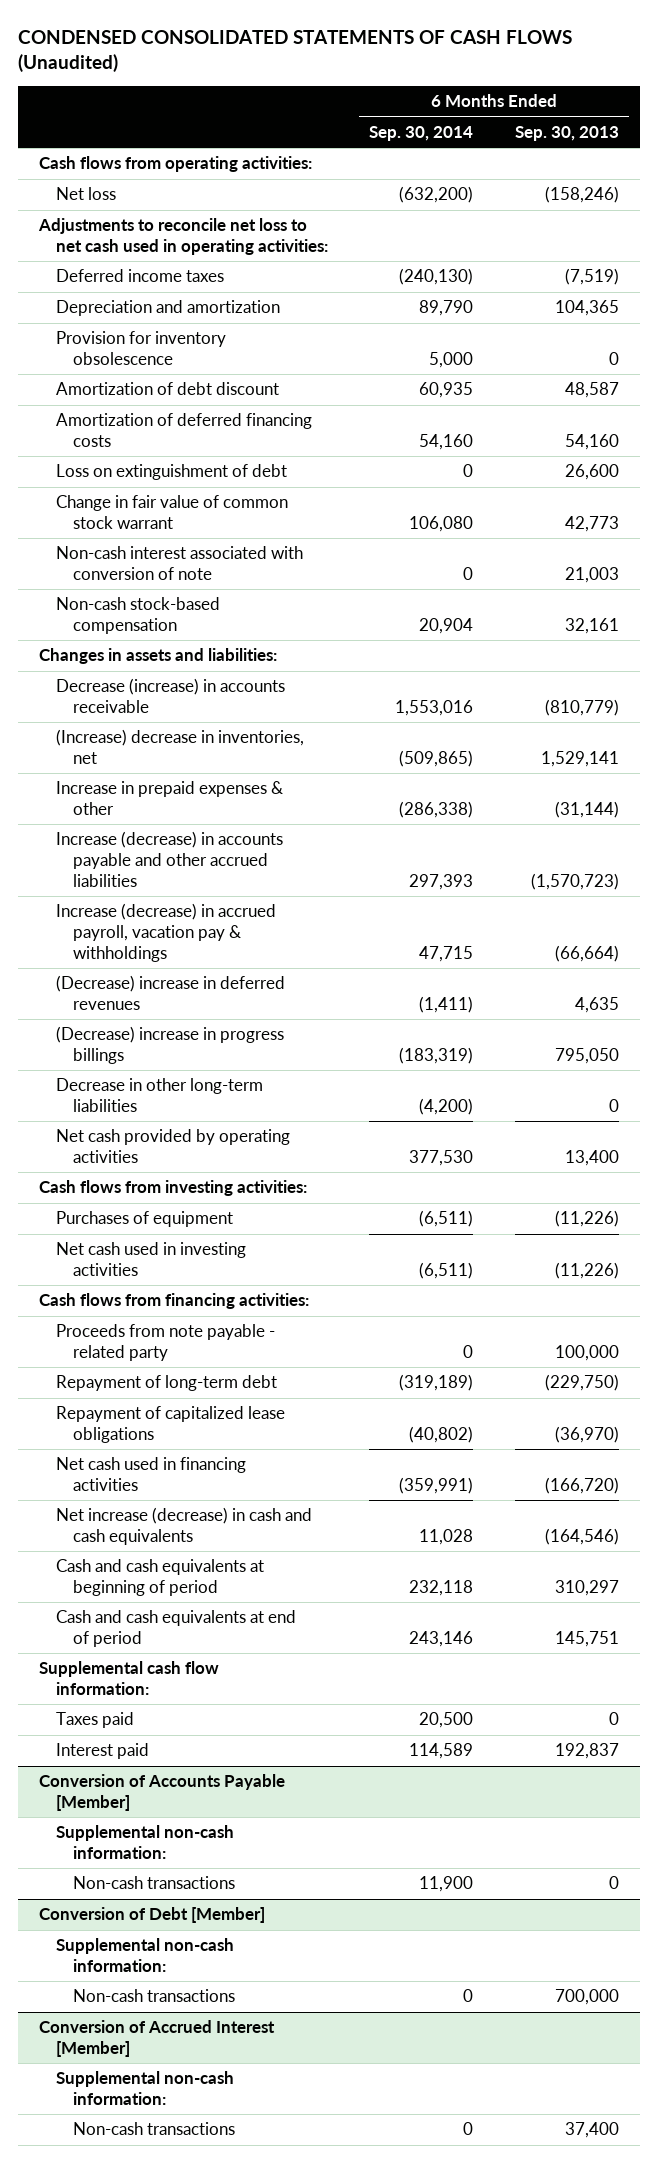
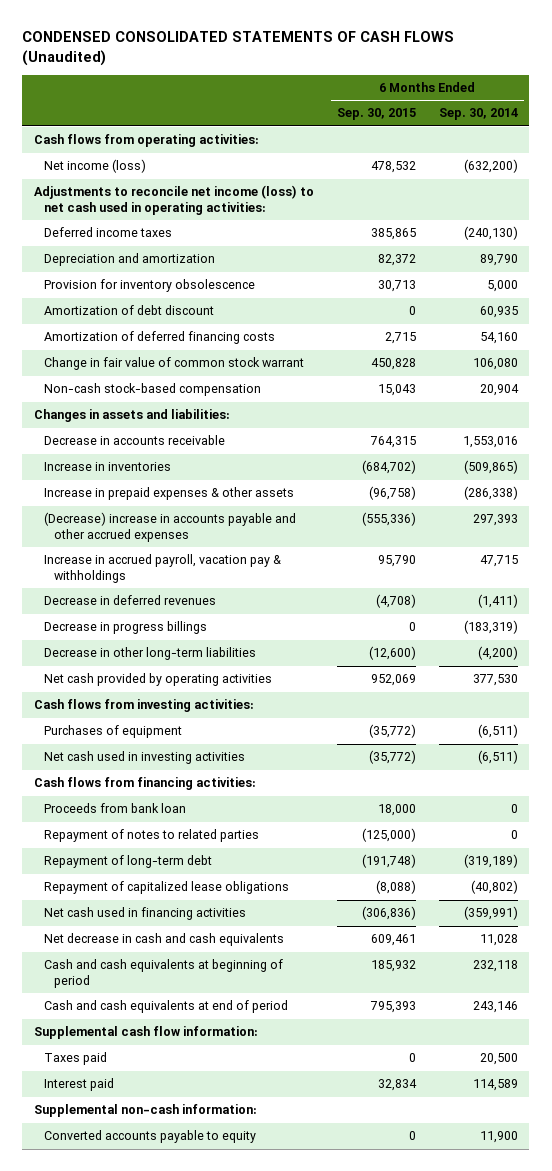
- | 6 Months Ended Sep. 30, 2014 | 6 Months Ended Sep. 30, 2013
+ | 6 Months Ended Sep. 30, 2015 | 6 Months Ended Sep. 30, 2014
- Net loss | (632,200) | (158,246)
- Adjustments to reconcile net loss to net cash used in operating activities:
+ Net income (loss) | 478,532 | (632,200)
+ Adjustments to reconcile net income (loss) to net cash used in operating activities:
- Loss on extinguishment of debt | 0 | 26,600
- Non-cash interest associated with conversion of note | 0 | 21,003
- Decrease (increase) in accounts receivable | 1,553,016 | (810,779)
- (Increase) decrease in inventories, net | (509,865) | 1,529,141
- Increase in prepaid expenses & other | (286,338) | (31,144)
- Increase (decrease) in accounts payable and other accrued liabilities | 297,393 | (1,570,723)
- Increase (decrease) in accrued payroll, vacation pay & withholdings | 47,715 | (66,664)
- (Decrease) increase in deferred revenues | (1,411) | 4,635
- (Decrease) increase in progress billings | (183,319) | 795,050
+ Decrease in accounts receivable | 764,315 | 1,553,016
+ Increase in inventories | (684,702) | (509,865)
+ Increase in prepaid expenses & other assets | (96,758) | (286,338)
+ (Decrease) increase in accounts payable and other accrued expenses | (555,336) | 297,393
+ Increase in accrued payroll, vacation pay & withholdings | 95,790 | 47,715
+ Decrease in deferred revenues | (4,708) | (1,411)
+ Decrease in progress billings | 0 | (183,319)
- Proceeds from note payable - related party | 0 | 100,000
+ Proceeds from bank loan | 18,000 | 0
+ Repayment of notes to related parties | (125,000) | 0
- Net increase (decrease) in cash and cash equivalents | 11,028 | (164,546)
+ Net decrease in cash and cash equivalents | 609,461 | 11,028
- Conversion of Accounts Payable [Member]
- Non-cash transactions | 11,900 | 0
- Conversion of Debt [Member]
- Supplemental non-cash information:
- Non-cash transactions | 0 | 700,000
- Conversion of Accrued Interest [Member]
- Supplemental non-cash information:
- Non-cash transactions | 0 | 37,400
+ Converted accounts payable to equity | 0 | 11,900

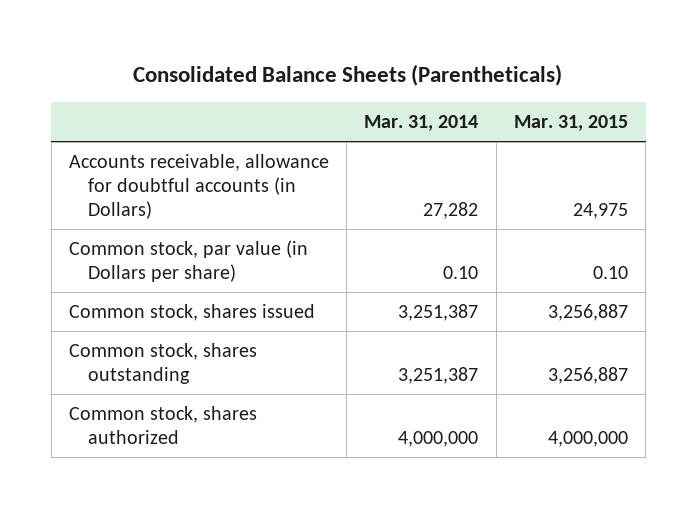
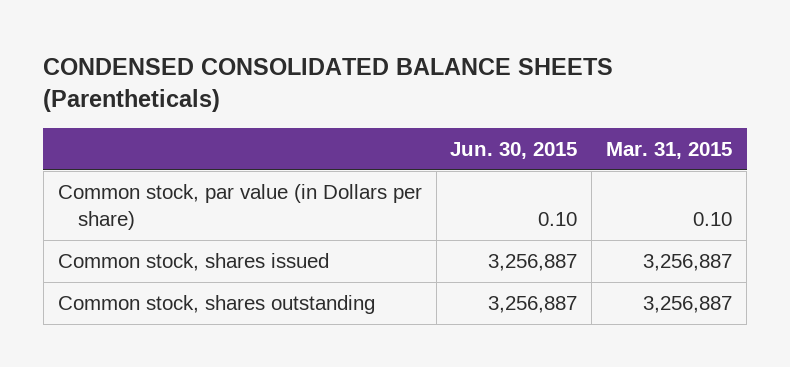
- Consolidated Balance Sheets (Parentheticals)
+ CONDENSED CONSOLIDATED BALANCE SHEETS (Parentheticals)
- | Mar. 31, 2014 | Mar. 31, 2015
+ | Jun. 30, 2015 | Mar. 31, 2015
- Accounts receivable, allowance for doubtful accounts (in Dollars) | 27,282 | 24,975
- Common stock, shares authorized | 4,000,000 | 4,000,000

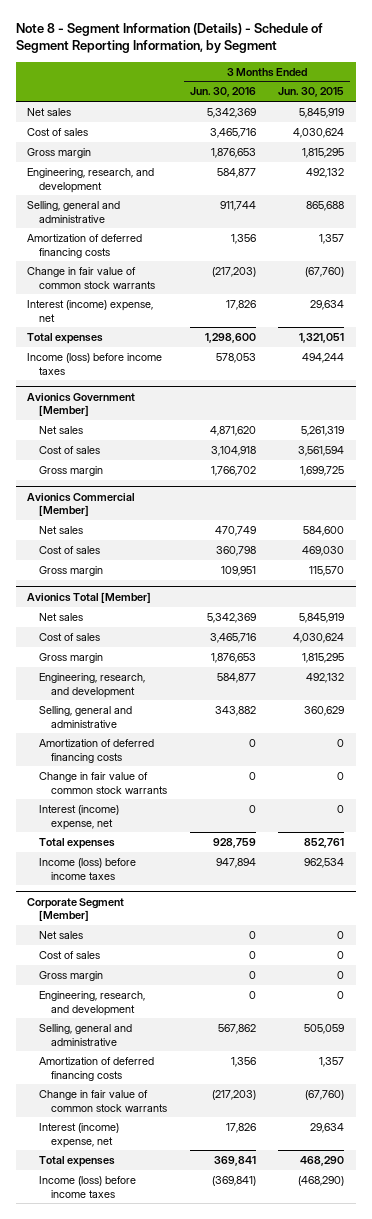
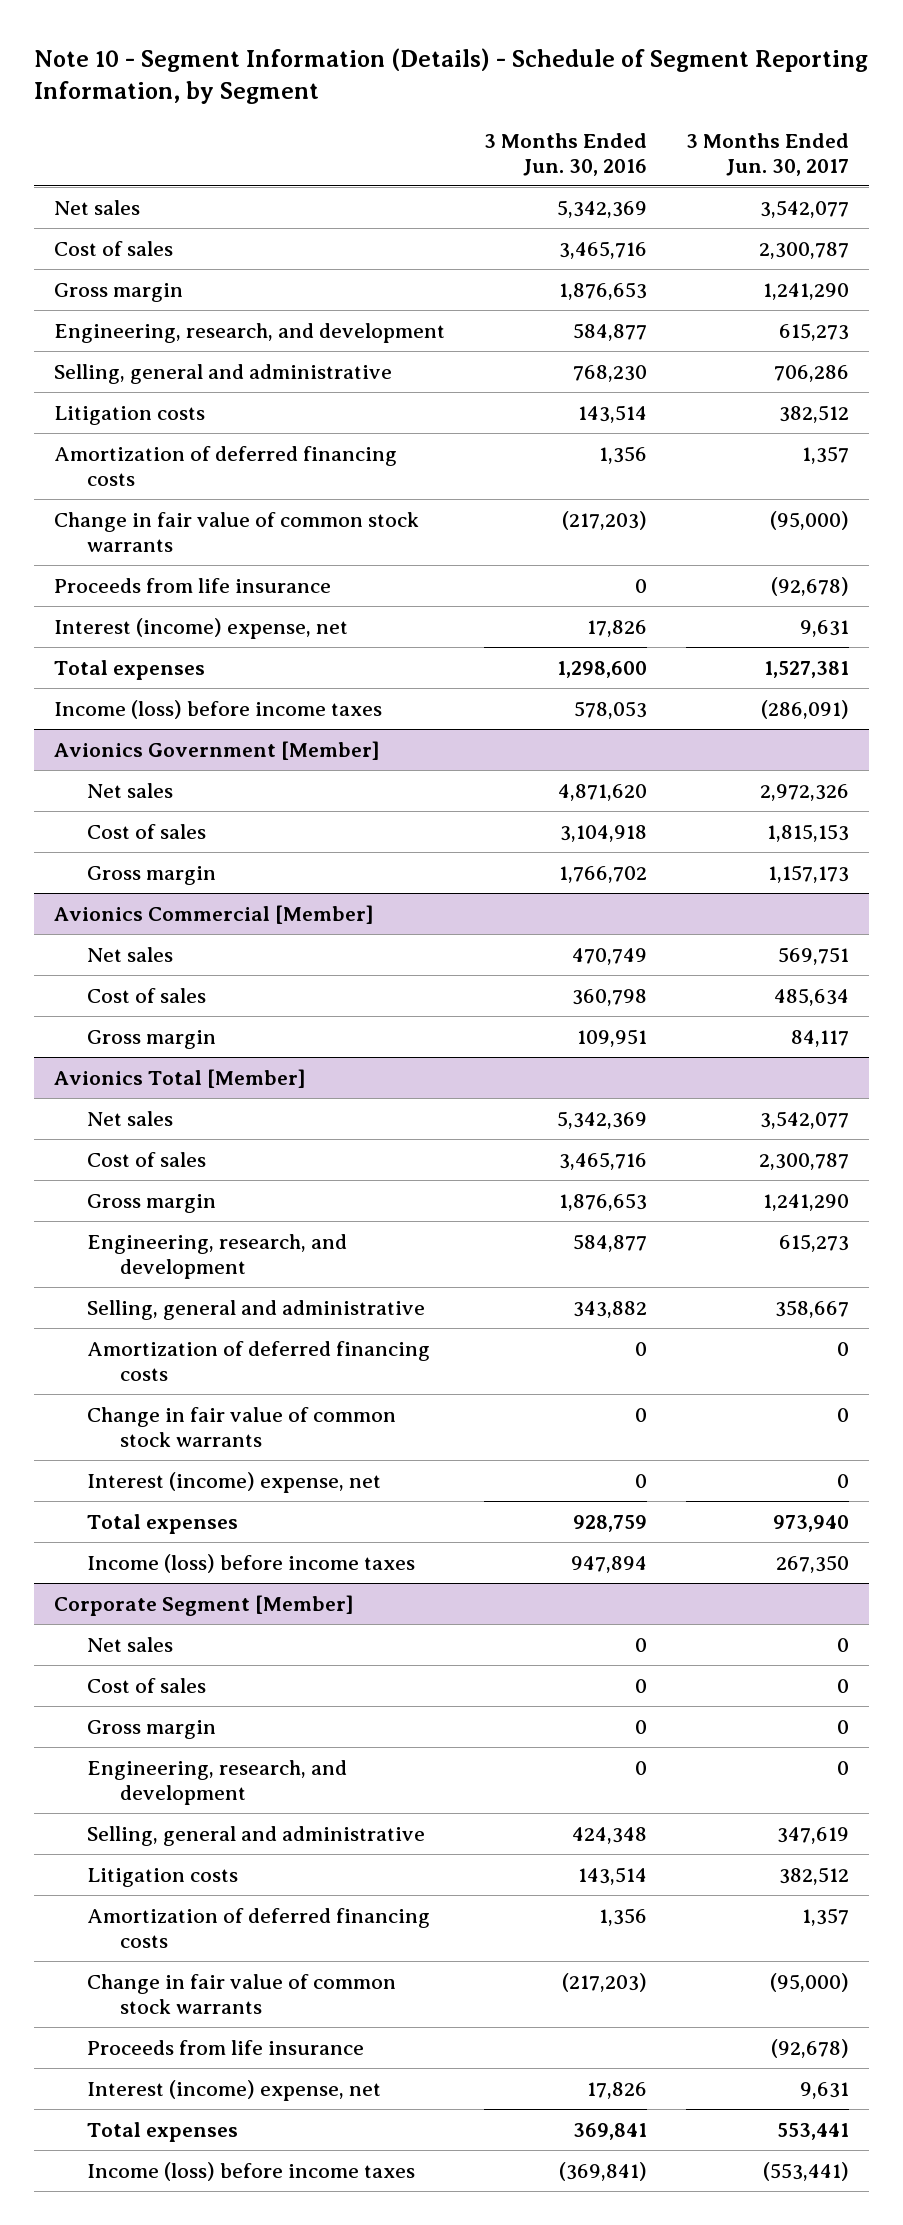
- Note 8 - Segment Information (Details) - Schedule of Segment Reporting Information, by Segment
+ Note 10 - Segment Information (Details) - Schedule of Segment Reporting Information, by Segment
- | 3 Months Ended Jun. 30, 2016 | 3 Months Ended Jun. 30, 2015
+ | 3 Months Ended Jun. 30, 2016 | 3 Months Ended Jun. 30, 2017
- Selling, general and administrative | 911,744 | 865,688
+ Selling, general and administrative | 768,230 | 706,286
+ Litigation costs | 143,514 | 382,512
+ Proceeds from life insurance | 0 | (92,678)
@ Corporate Segment [Member]
- Selling, general and administrative | 567,862 | 505,059
+ Selling, general and administrative | 424,348 | 347,619
+ Litigation costs | 143,514 | 382,512
+ Proceeds from life insurance | | (92,678)

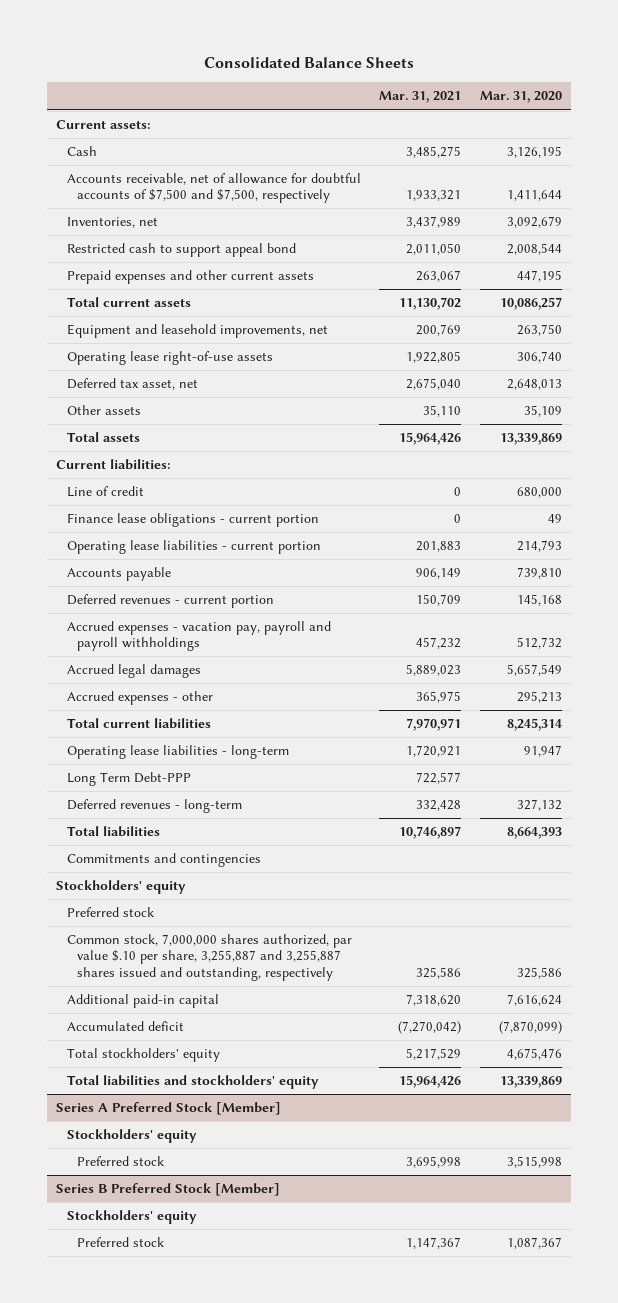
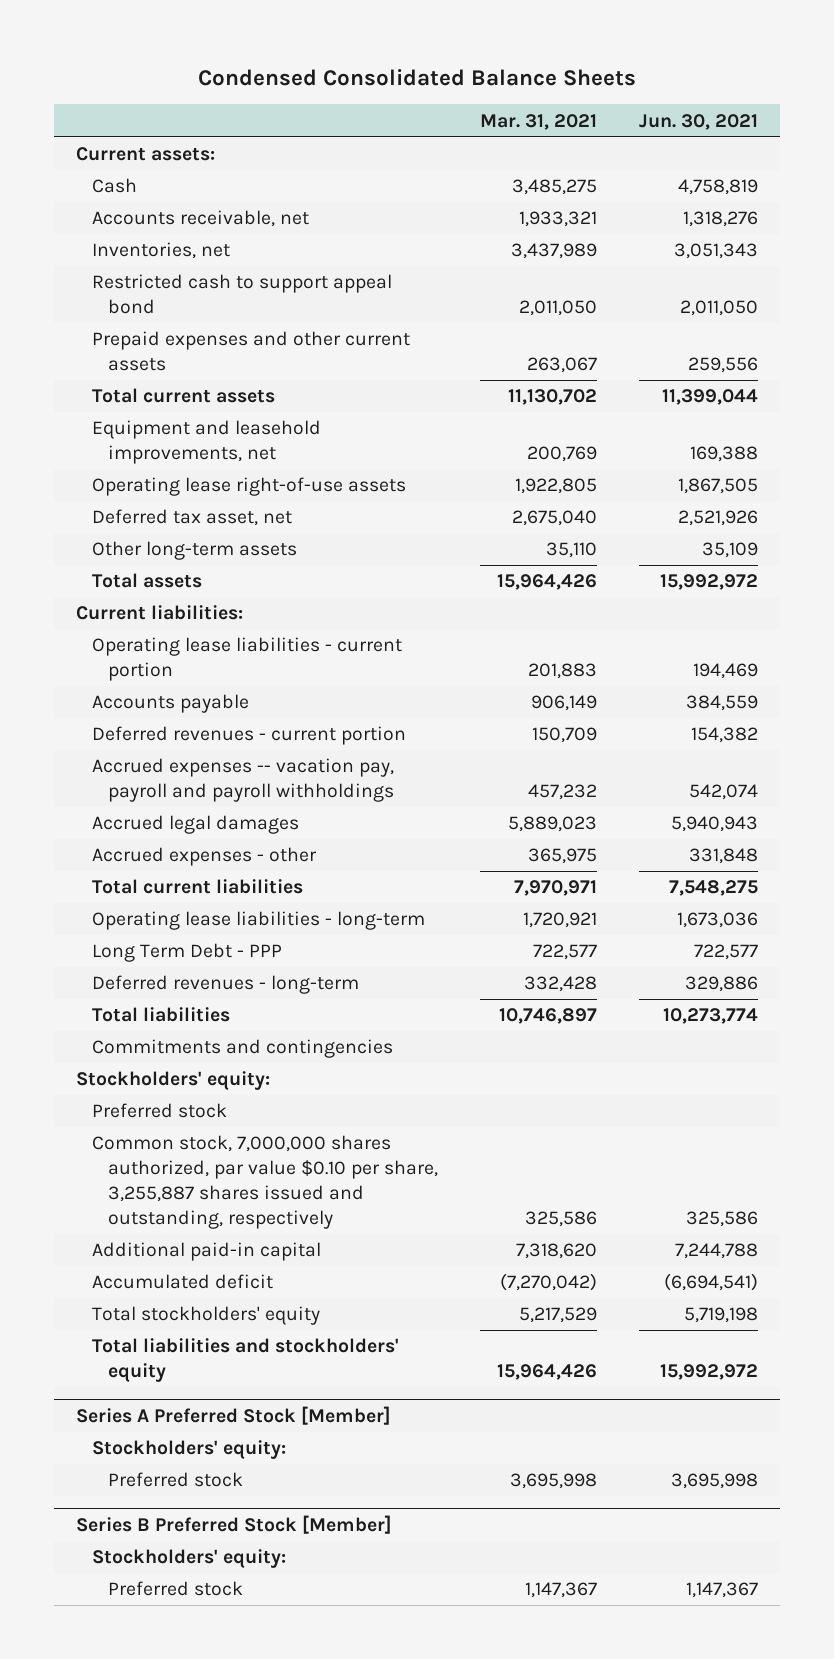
- Consolidated Balance Sheets
+ Condensed Consolidated Balance Sheets
- | Mar. 31, 2021 | Mar. 31, 2020
+ | Mar. 31, 2021 | Jun. 30, 2021
- Accounts receivable, net of allowance for doubtful accounts of $7,500 and $7,500, respectively | 1,933,321 | 1,411,644
+ Accounts receivable, net | 1,933,321 | 1,318,276
- Other assets | 35,110 | 35,109
+ Other long-term assets | 35,110 | 35,109
- Line of credit | 0 | 680,000
- Finance lease obligations - current portion | 0 | 49
- Accrued expenses - vacation pay, payroll and payroll withholdings | 457,232 | 512,732
+ Accrued expenses -- vacation pay, payroll and payroll withholdings | 457,232 | 542,074
- Long Term Debt-PPP | 722,577 |
+ Long Term Debt - PPP | 722,577 | 722,577
- Stockholders' equity
+ Stockholders' equity:
- Common stock, 7,000,000 shares authorized, par value $.10 per share, 3,255,887 and 3,255,887 shares issued and outstanding, respectively | 325,586 | 325,586
+ Common stock, 7,000,000 shares authorized, par value $0.10 per share, 3,255,887 shares issued and outstanding, respectively | 325,586 | 325,586
@ Series A Preferred Stock [Member]
- Stockholders' equity
+ Stockholders' equity:
@ Series B Preferred Stock [Member]
- Stockholders' equity
+ Stockholders' equity:

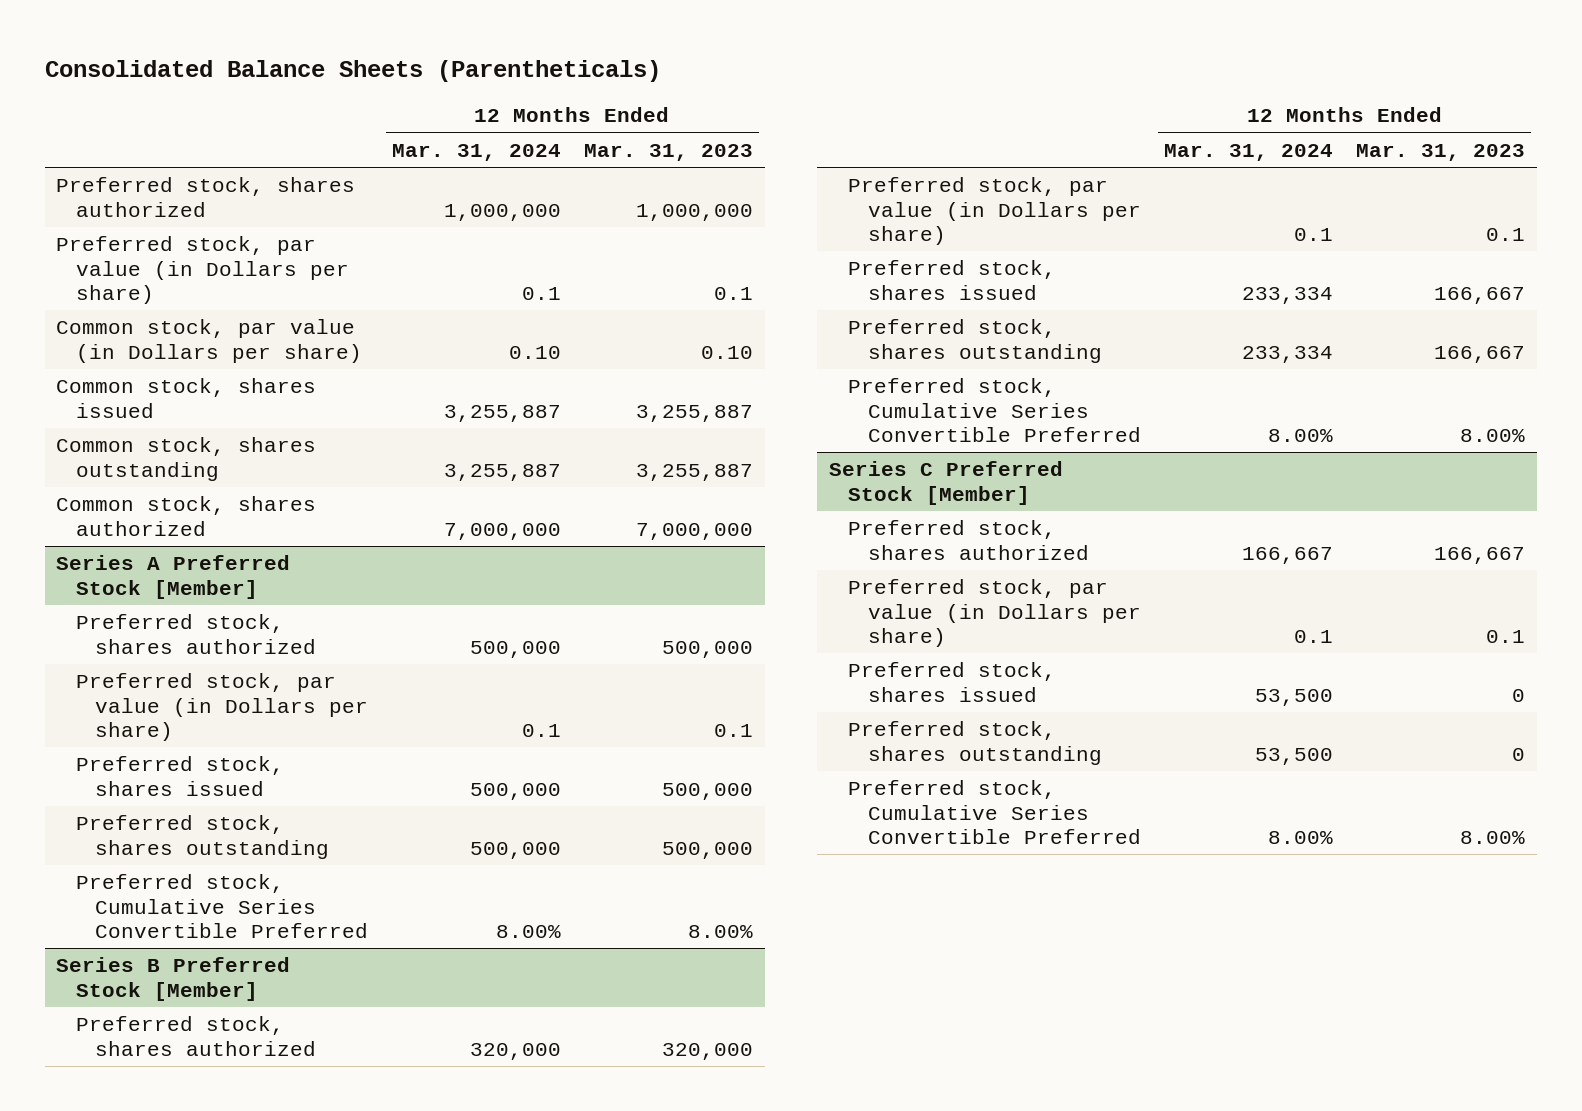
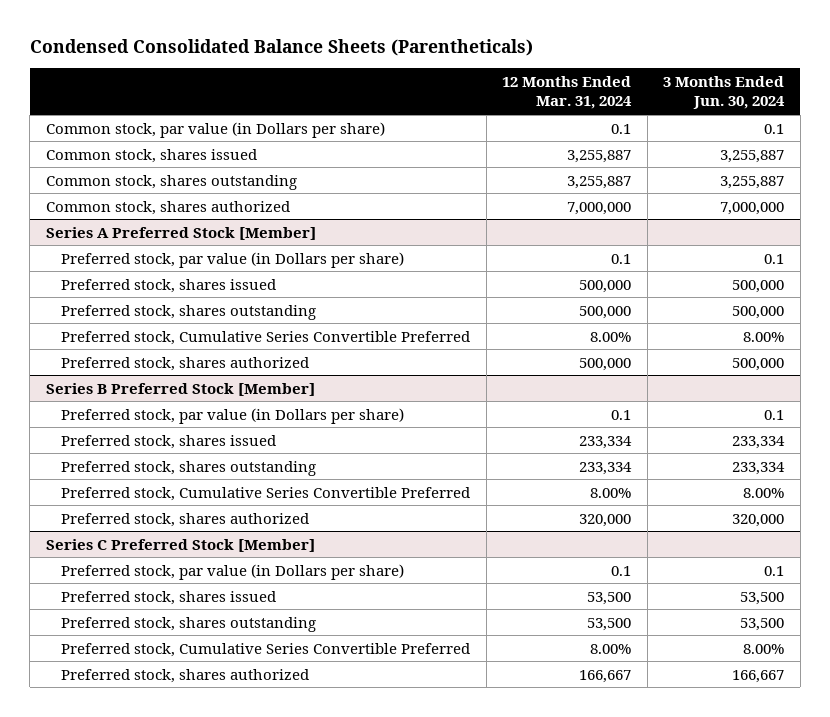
- Consolidated Balance Sheets (Parentheticals)
+ Condensed Consolidated Balance Sheets (Parentheticals)
- | 12 Months Ended Mar. 31, 2024 | 12 Months Ended Mar. 31, 2023
+ | 12 Months Ended Mar. 31, 2024 | 3 Months Ended Jun. 30, 2024
- Preferred stock, shares authorized | 1,000,000 | 1,000,000
- Preferred stock, par value (in Dollars per share) | 0.1 | 0.1
- Common stock, par value (in Dollars per share) | 0.10 | 0.10
+ Common stock, par value (in Dollars per share) | 0.1 | 0.1
@ Series A Preferred Stock [Member]
moved down: Preferred stock, shares authorized | 500,000 | 500,000
@ Series B Preferred Stock [Member]
moved down: Preferred stock, shares authorized | 320,000 | 320,000
@ Series C Preferred Stock [Member]
moved down: Preferred stock, shares authorized | 166,667 | 166,667

